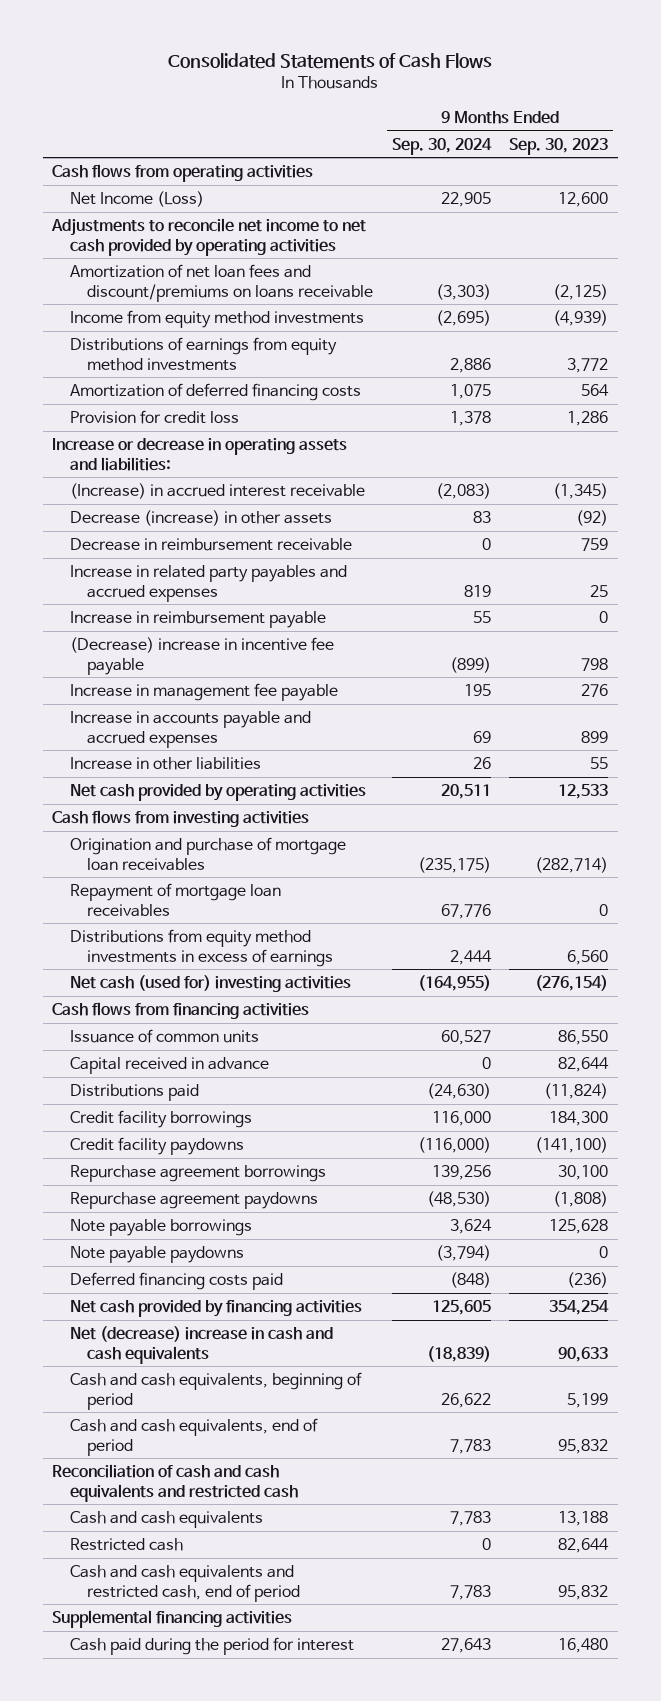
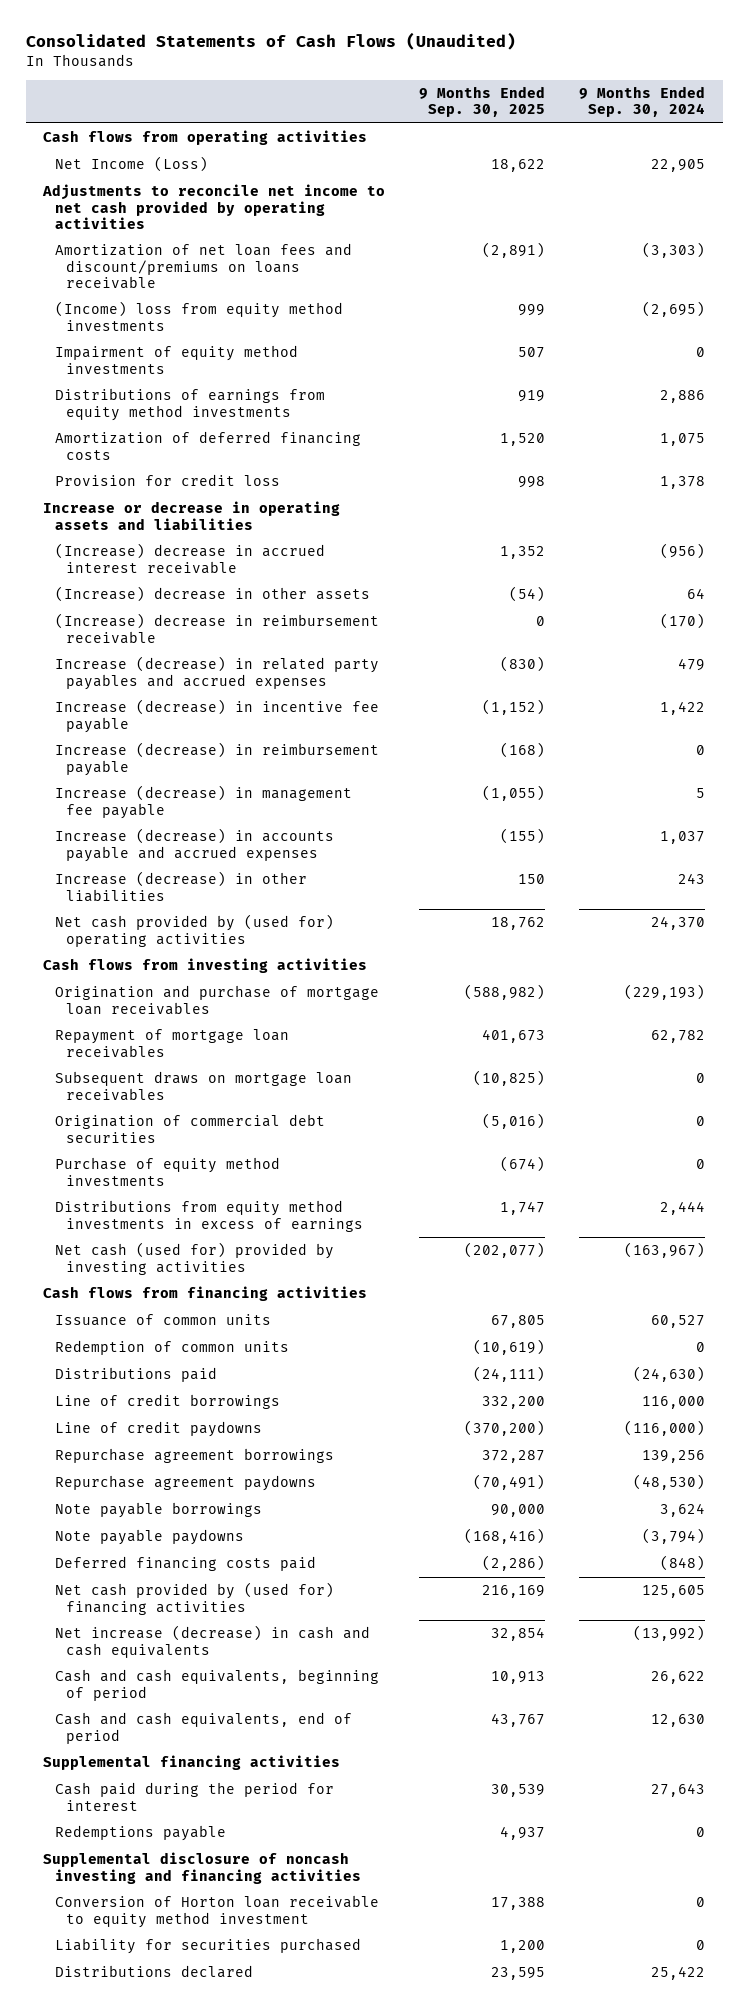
- Consolidated Statements of Cash Flows
+ Consolidated Statements of Cash Flows (Unaudited)
- | 9 Months Ended Sep. 30, 2024 | 9 Months Ended Sep. 30, 2023
+ | 9 Months Ended Sep. 30, 2025 | 9 Months Ended Sep. 30, 2024
- Income from equity method investments | (2,695) | (4,939)
+ (Income) loss from equity method investments | 999 | (2,695)
+ Impairment of equity method investments | 507 | 0
- Increase or decrease in operating assets and liabilities:
- (Increase) in accrued interest receivable | (2,083) | (1,345)
- Decrease (increase) in other assets | 83 | (92)
- Decrease in reimbursement receivable | 0 | 759
- Increase in related party payables and accrued expenses | 819 | 25
- Increase in reimbursement payable | 55 | 0
- (Decrease) increase in incentive fee payable | (899) | 798
- Increase in management fee payable | 195 | 276
- Increase in accounts payable and accrued expenses | 69 | 899
- Increase in other liabilities | 26 | 55
- Net cash provided by operating activities | 20,511 | 12,533
+ Increase or decrease in operating assets and liabilities
+ (Increase) decrease in accrued interest receivable | 1,352 | (956)
+ (Increase) decrease in other assets | (54) | 64
+ (Increase) decrease in reimbursement receivable | 0 | (170)
+ Increase (decrease) in related party payables and accrued expenses | (830) | 479
+ Increase (decrease) in incentive fee payable | (1,152) | 1,422
+ Increase (decrease) in reimbursement payable | (168) | 0
+ Increase (decrease) in management fee payable | (1,055) | 5
+ Increase (decrease) in accounts payable and accrued expenses | (155) | 1,037
+ Increase (decrease) in other liabilities | 150 | 243
+ Net cash provided by (used for) operating activities | 18,762 | 24,370
- Origination and purchase of mortgage loan receivables | (235,175) | (282,714)
- Repayment of mortgage loan receivables | 67,776 | 0
+ Origination and purchase of mortgage loan receivables | (588,982) | (229,193)
+ Repayment of mortgage loan receivables | 401,673 | 62,782
+ Subsequent draws on mortgage loan receivables | (10,825) | 0
+ Origination of commercial debt securities | (5,016) | 0
+ Purchase of equity method investments | (674) | 0
- Net cash (used for) investing activities | (164,955) | (276,154)
+ Net cash (used for) provided by investing activities | (202,077) | (163,967)
- Capital received in advance | 0 | 82,644
+ Redemption of common units | (10,619) | 0
- Credit facility borrowings | 116,000 | 184,300
- Credit facility paydowns | (116,000) | (141,100)
+ Line of credit borrowings | 332,200 | 116,000
+ Line of credit paydowns | (370,200) | (116,000)
- Net cash provided by financing activities | 125,605 | 354,254
- Net (decrease) increase in cash and cash equivalents | (18,839) | 90,633
+ Net cash provided by (used for) financing activities | 216,169 | 125,605
+ Net increase (decrease) in cash and cash equivalents | 32,854 | (13,992)
- Cash and cash equivalents, end of period | 7,783 | 95,832
- Reconciliation of cash and cash equivalents and restricted cash
- Cash and cash equivalents | 7,783 | 13,188
- Restricted cash | 0 | 82,644
- Cash and cash equivalents and restricted cash, end of period | 7,783 | 95,832
+ Cash and cash equivalents, end of period | 43,767 | 12,630
+ Redemptions payable | 4,937 | 0
+ Supplemental disclosure of noncash investing and financing activities
+ Conversion of Horton loan receivable to equity method investment | 17,388 | 0
+ Liability for securities purchased | 1,200 | 0
+ Distributions declared | 23,595 | 25,422

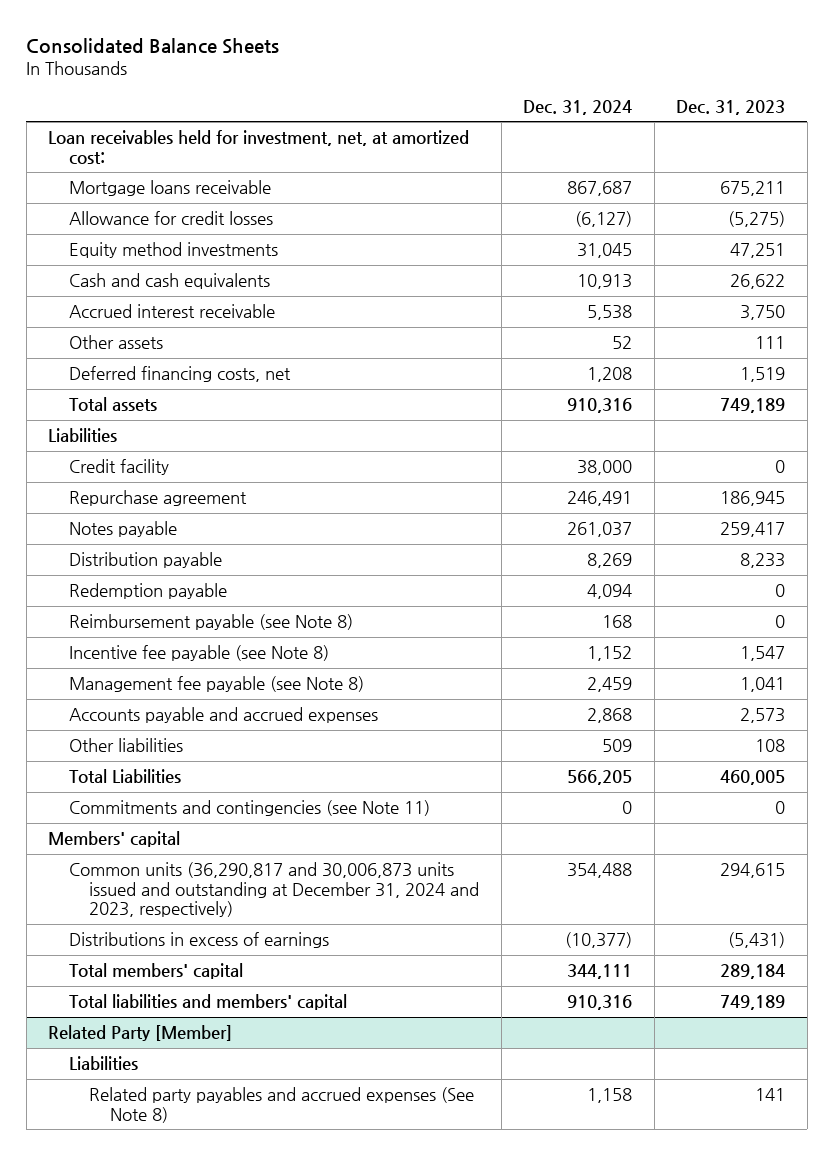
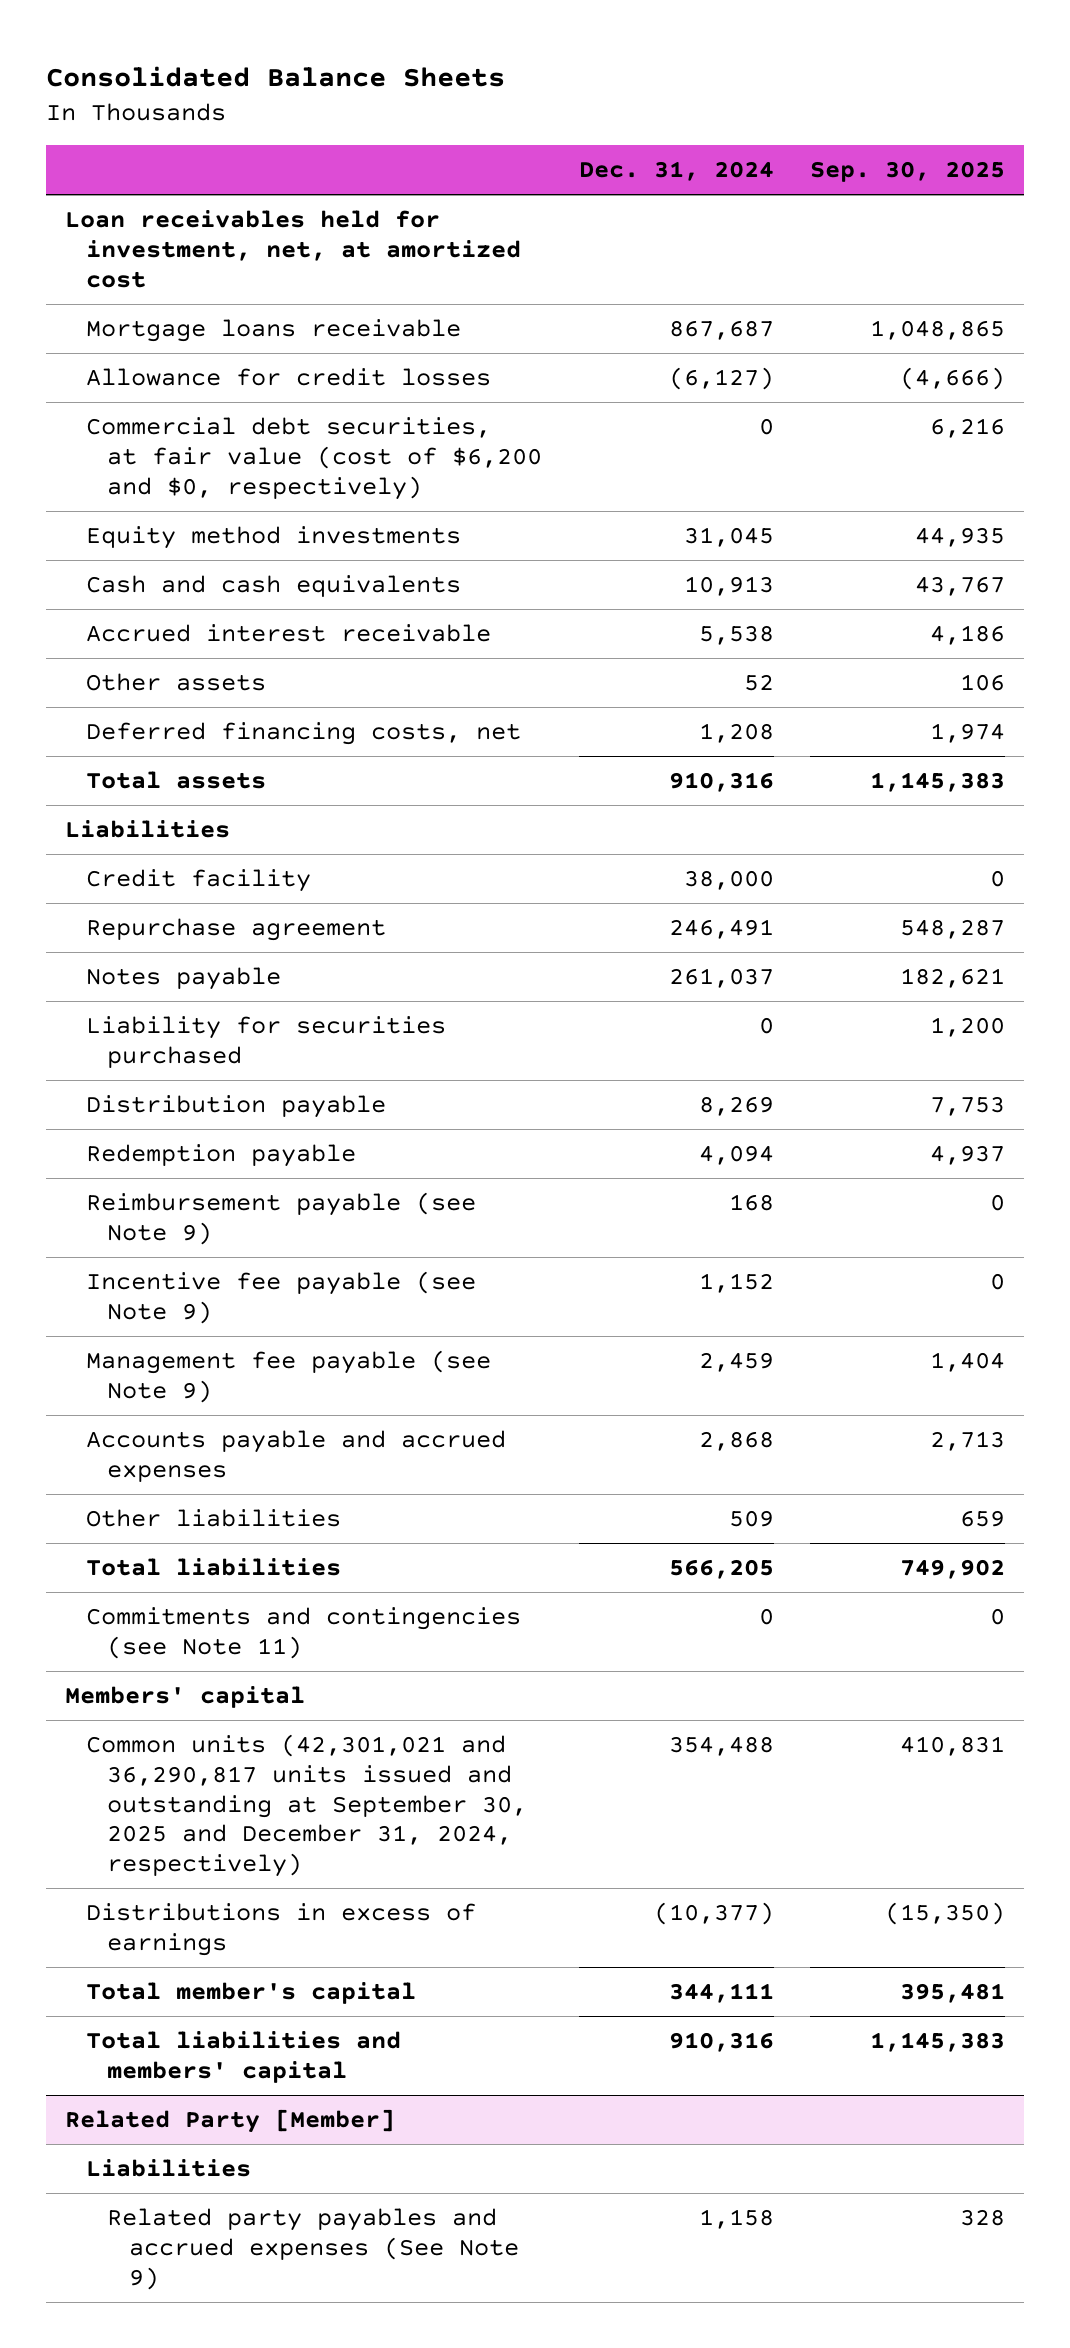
- | Dec. 31, 2024 | Dec. 31, 2023
+ | Dec. 31, 2024 | Sep. 30, 2025
- Loan receivables held for investment, net, at amortized cost:
+ Loan receivables held for investment, net, at amortized cost
+ Commercial debt securities, at fair value (cost of $6,200 and $0, respectively) | 0 | 6,216
+ Liability for securities purchased | 0 | 1,200
- Reimbursement payable (see Note 8) | 168 | 0
- Incentive fee payable (see Note 8) | 1,152 | 1,547
- Management fee payable (see Note 8) | 2,459 | 1,041
+ Reimbursement payable (see Note 9) | 168 | 0
+ Incentive fee payable (see Note 9) | 1,152 | 0
+ Management fee payable (see Note 9) | 2,459 | 1,404
- Total Liabilities | 566,205 | 460,005
+ Total liabilities | 566,205 | 749,902
- Common units (36,290,817 and 30,006,873 units issued and outstanding at December 31, 2024 and 2023, respectively) | 354,488 | 294,615
+ Common units (42,301,021 and 36,290,817 units issued and outstanding at September 30, 2025 and December 31, 2024, respectively) | 354,488 | 410,831
- Total members' capital | 344,111 | 289,184
+ Total member's capital | 344,111 | 395,481
@ Related Party [Member]
- Related party payables and accrued expenses (See Note 8) | 1,158 | 141
+ Related party payables and accrued expenses (See Note 9) | 1,158 | 328

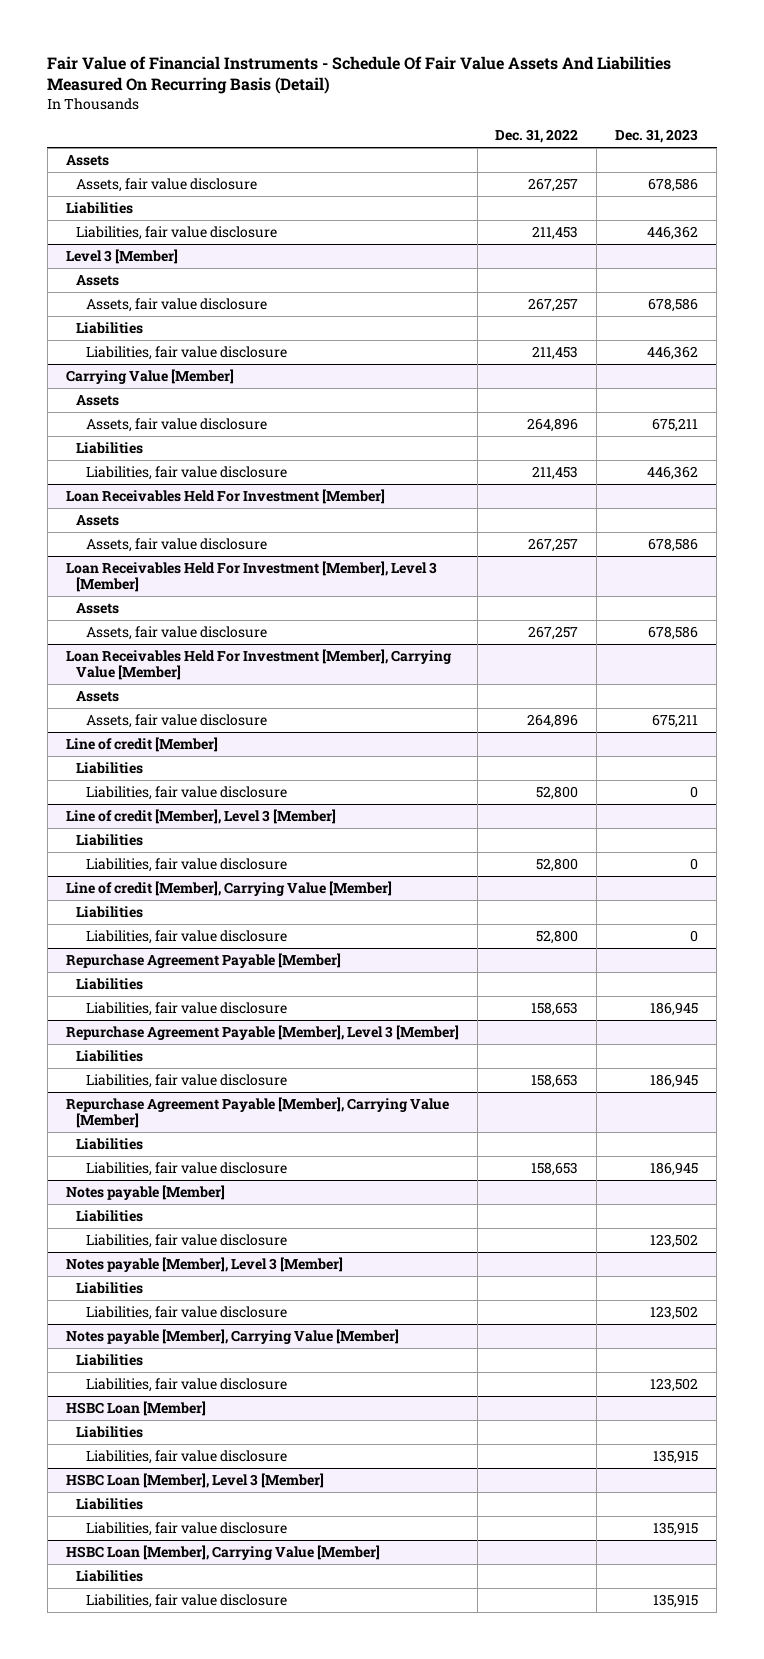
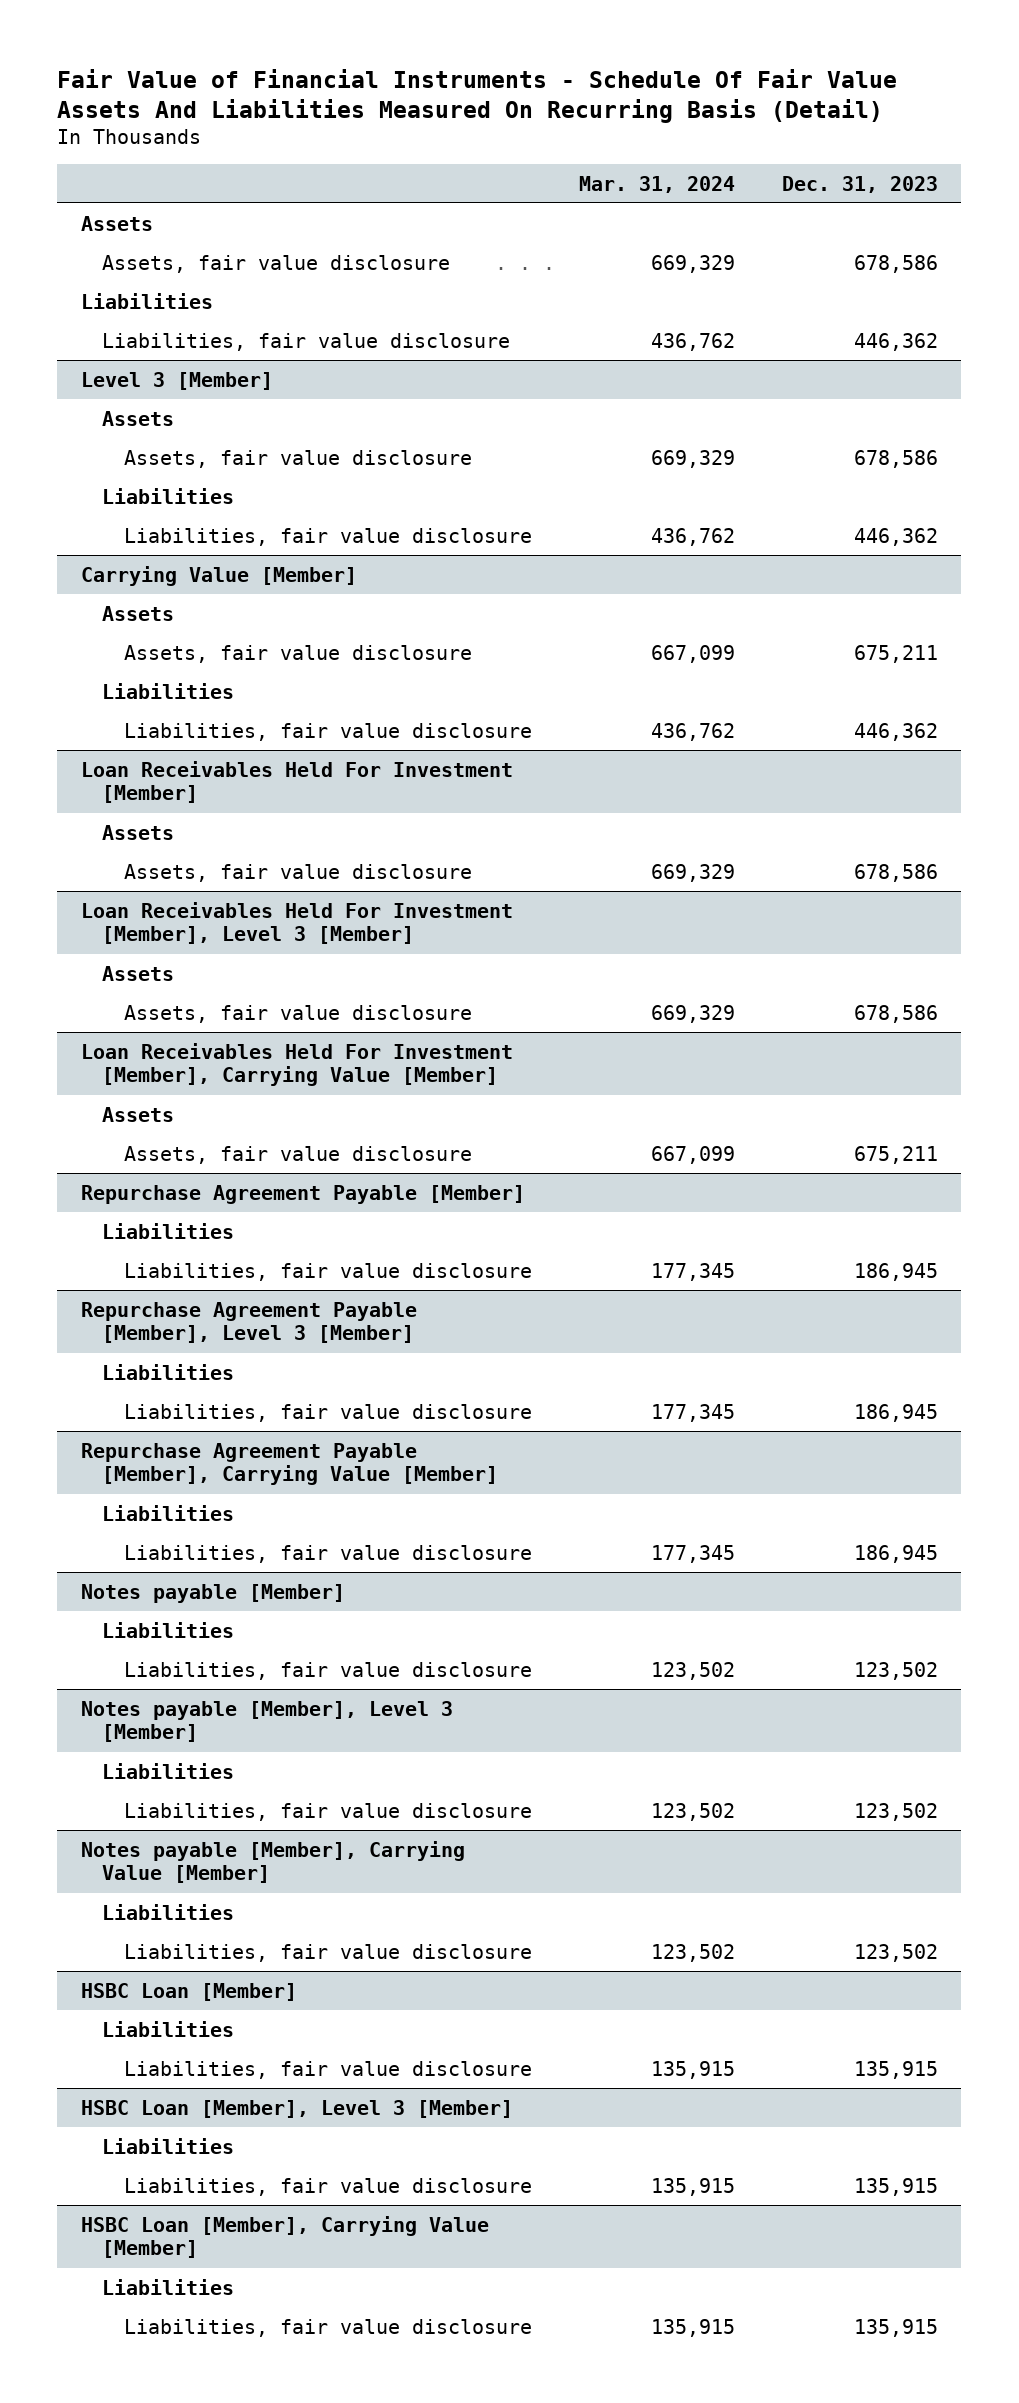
- | Dec. 31, 2022 | Dec. 31, 2023
+ | Mar. 31, 2024 | Dec. 31, 2023
- Line of credit [Member]
- Liabilities
- Liabilities, fair value disclosure | 52,800 | 0
- Line of credit [Member], Level 3 [Member]
- Liabilities
- Liabilities, fair value disclosure | 52,800 | 0
- Line of credit [Member], Carrying Value [Member]
- Liabilities
- Liabilities, fair value disclosure | 52,800 | 0

